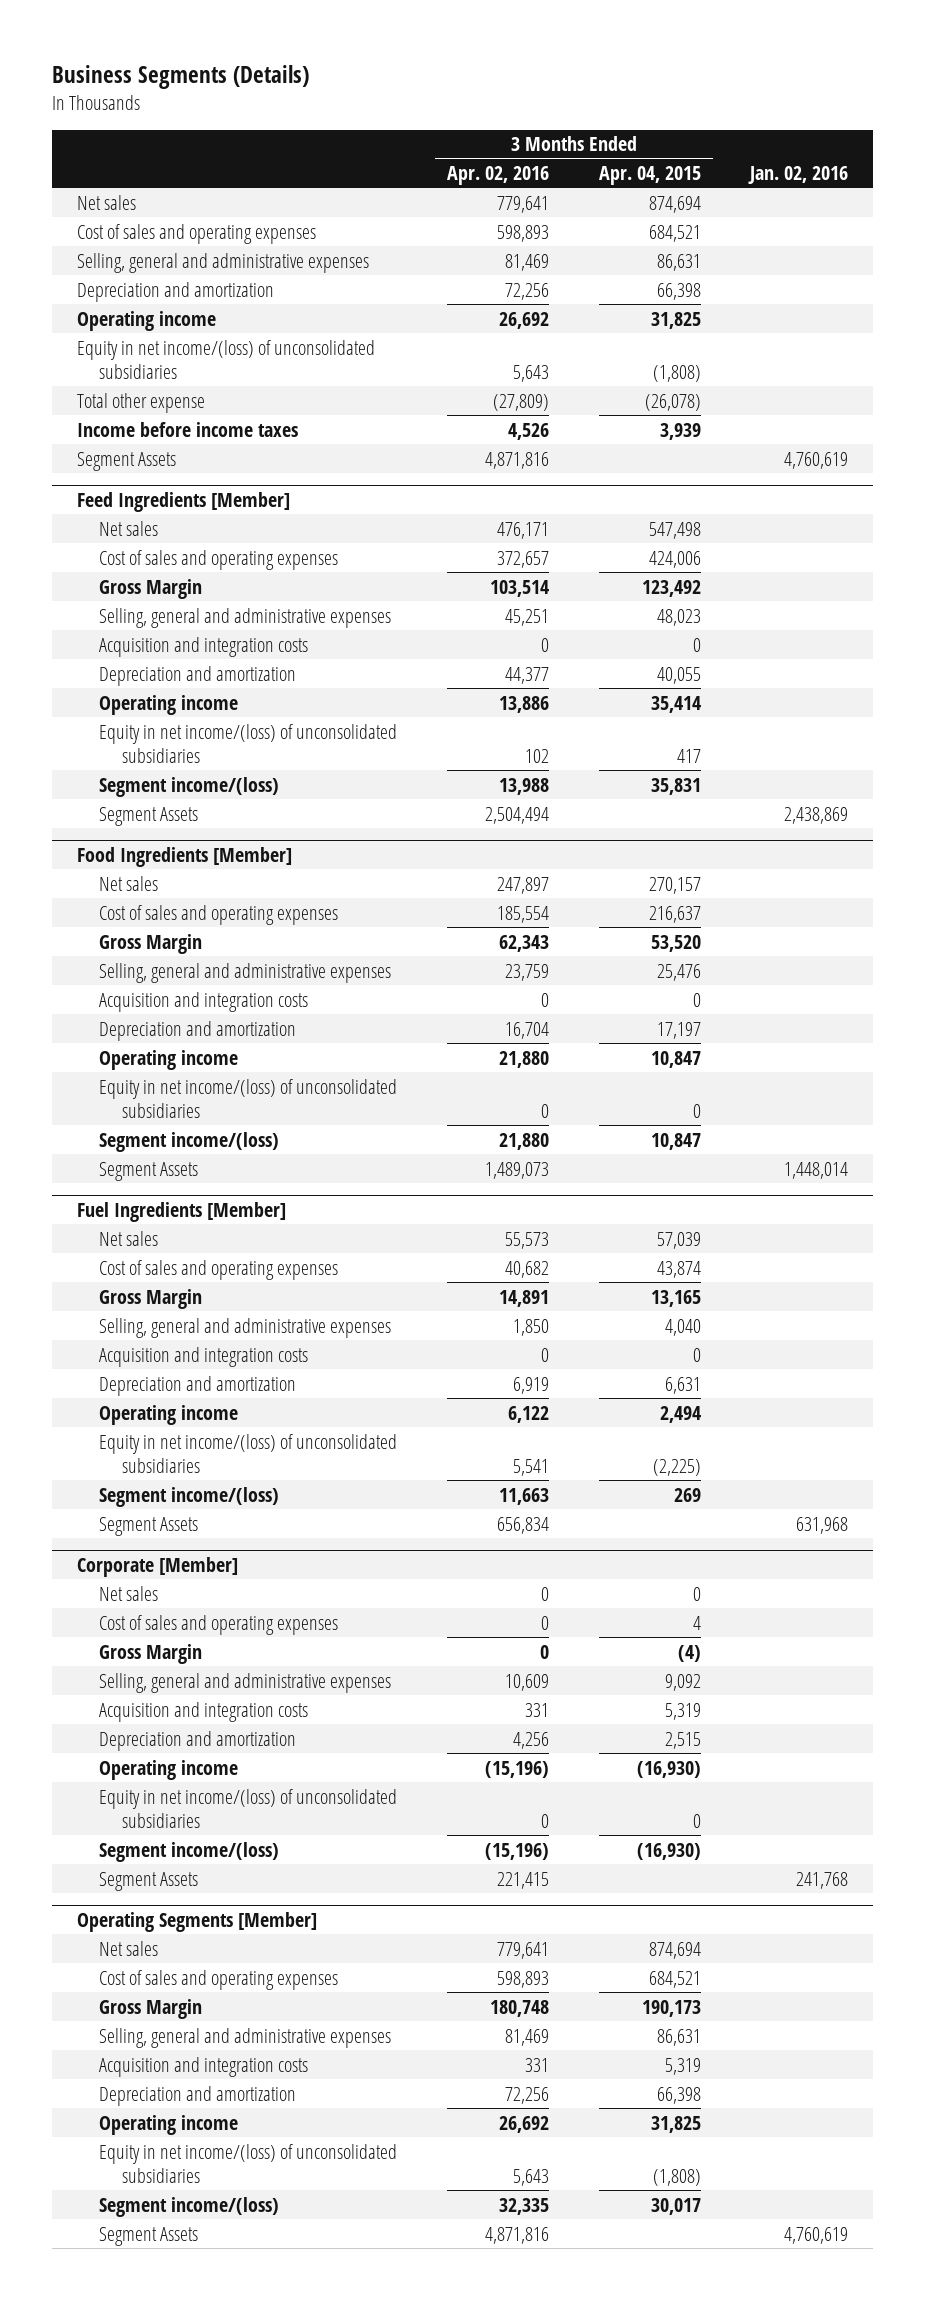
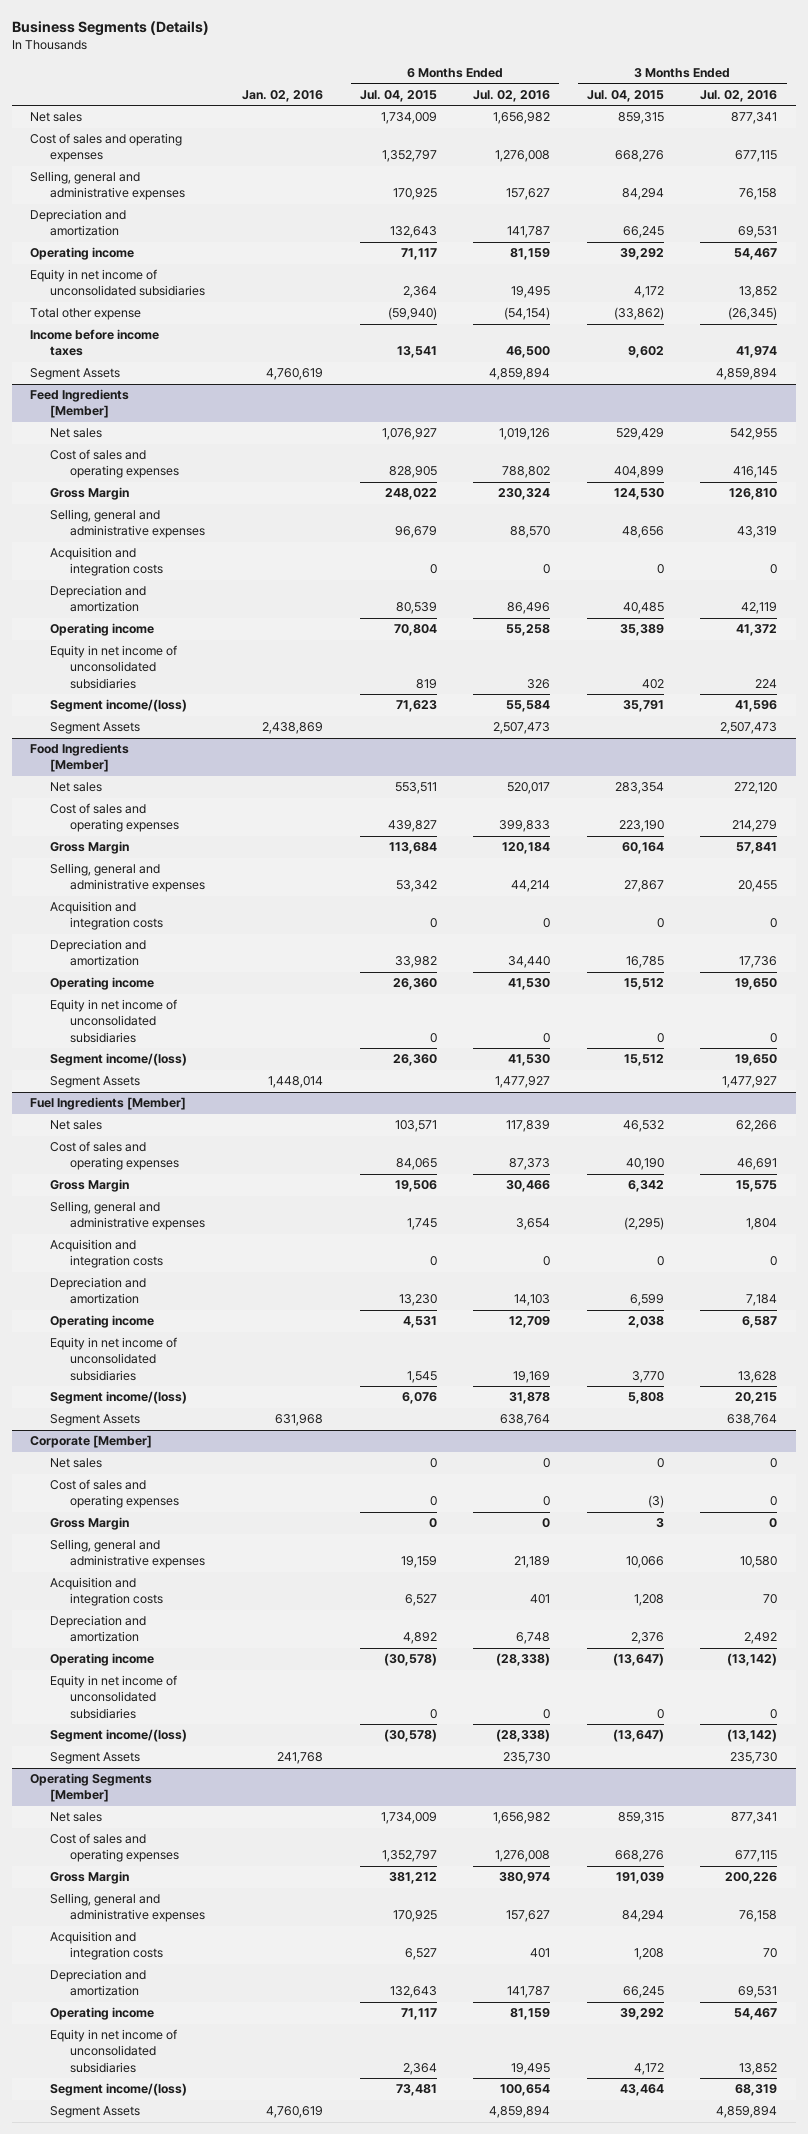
- | 3 Months Ended Apr. 02, 2016 | 3 Months Ended Apr. 04, 2015 | Jan. 02, 2016
+ | Jan. 02, 2016 | 6 Months Ended Jul. 04, 2015 | 6 Months Ended Jul. 02, 2016 | 3 Months Ended Jul. 04, 2015 | 3 Months Ended Jul. 02, 2016
- Equity in net income/(loss) of unconsolidated subsidiaries | 5,643 | (1,808) |
+ Equity in net income of unconsolidated subsidiaries | | 2,364 | 19,495 | 4,172 | 13,852
@ Feed Ingredients [Member]
- Equity in net income/(loss) of unconsolidated subsidiaries | 102 | 417 |
+ Equity in net income of unconsolidated subsidiaries | | 819 | 326 | 402 | 224
@ Food Ingredients [Member]
- Equity in net income/(loss) of unconsolidated subsidiaries | 0 | 0 |
+ Equity in net income of unconsolidated subsidiaries | | 0 | 0 | 0 | 0
@ Fuel Ingredients [Member]
- Equity in net income/(loss) of unconsolidated subsidiaries | 5,541 | (2,225) |
+ Equity in net income of unconsolidated subsidiaries | | 1,545 | 19,169 | 3,770 | 13,628
@ Corporate [Member]
- Equity in net income/(loss) of unconsolidated subsidiaries | 0 | 0 |
+ Equity in net income of unconsolidated subsidiaries | | 0 | 0 | 0 | 0
@ Operating Segments [Member]
- Equity in net income/(loss) of unconsolidated subsidiaries | 5,643 | (1,808) |
+ Equity in net income of unconsolidated subsidiaries | | 2,364 | 19,495 | 4,172 | 13,852

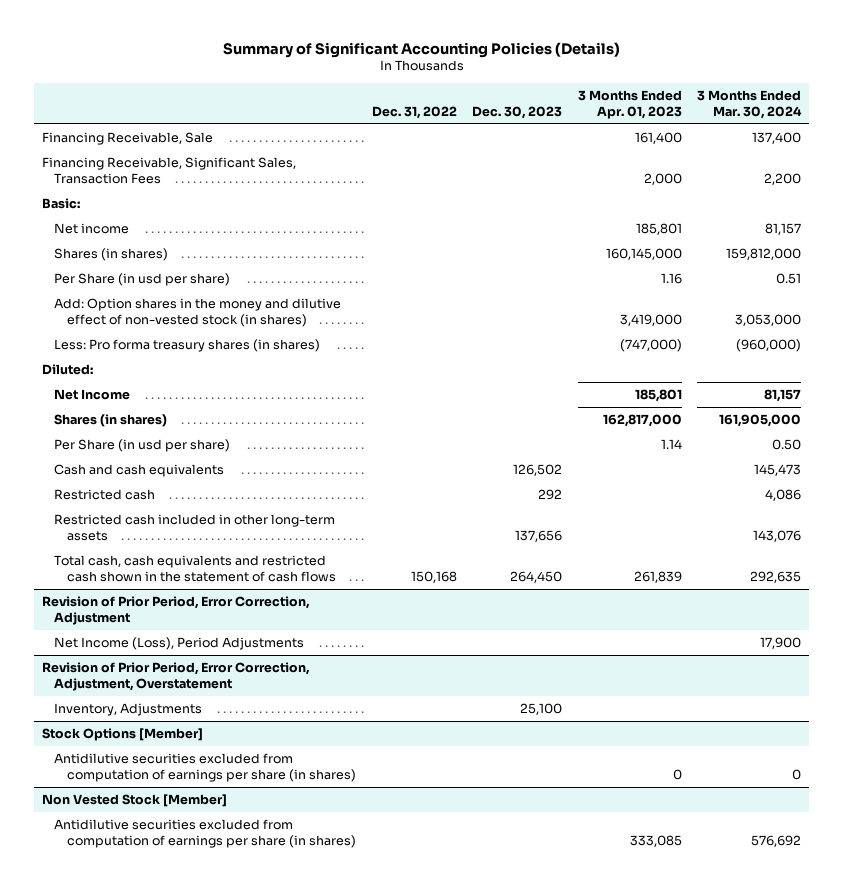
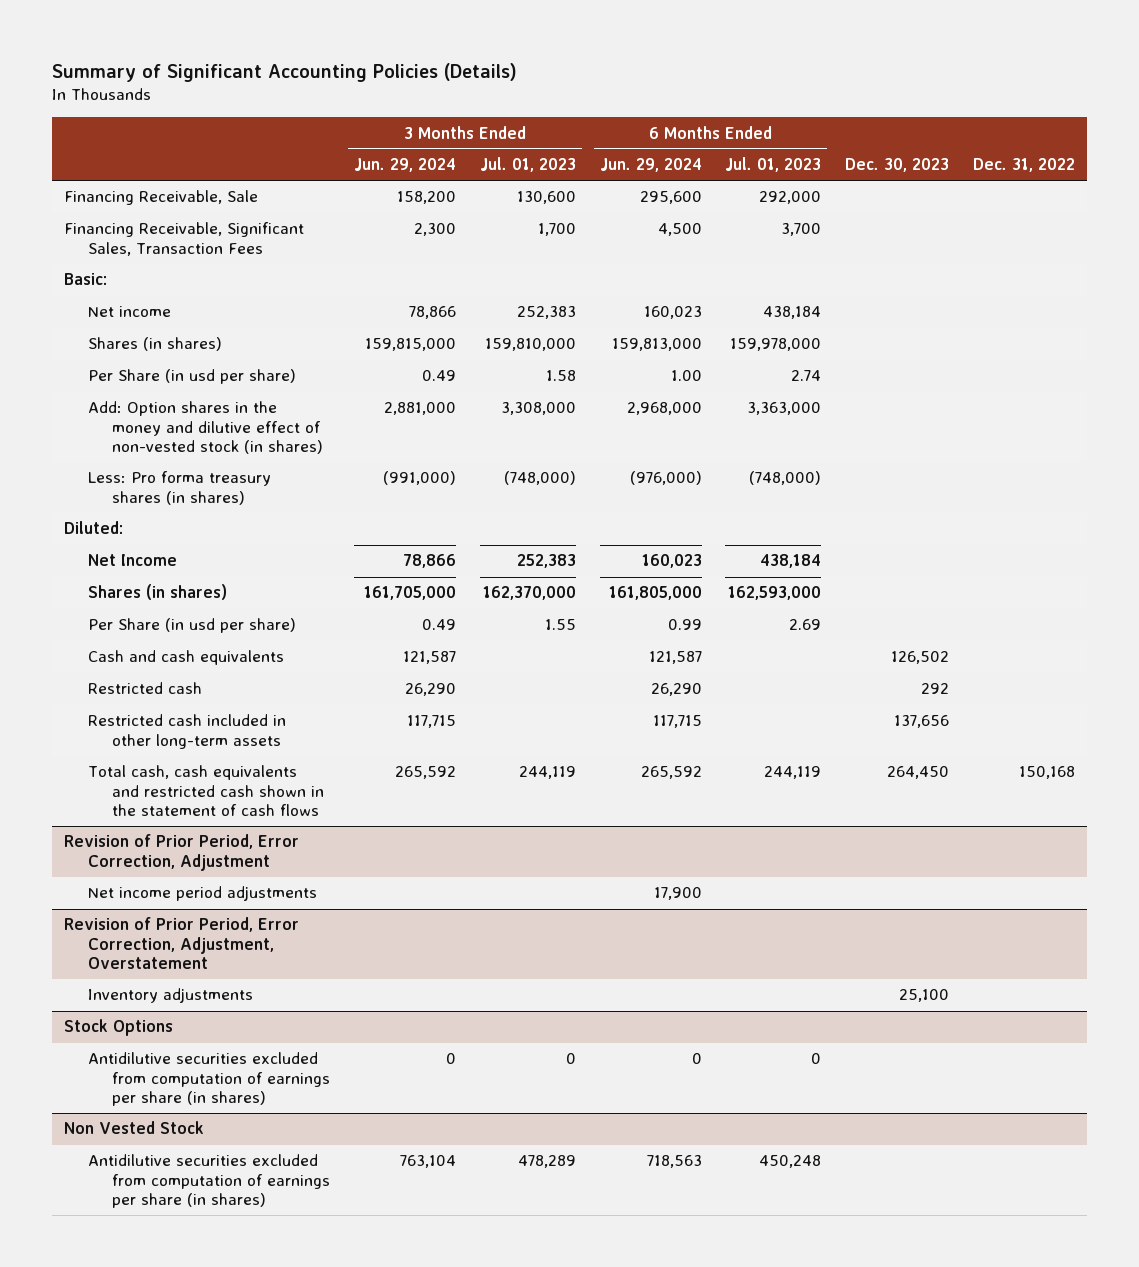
- | Dec. 31, 2022 | Dec. 30, 2023 | 3 Months Ended Apr. 01, 2023 | 3 Months Ended Mar. 30, 2024
+ | 3 Months Ended Jun. 29, 2024 | 3 Months Ended Jul. 01, 2023 | 6 Months Ended Jun. 29, 2024 | 6 Months Ended Jul. 01, 2023 | Dec. 30, 2023 | Dec. 31, 2022
@ Revision of Prior Period, Error Correction, Adjustment
- Net Income (Loss), Period Adjustments | | | | 17,900
+ Net income period adjustments | | | 17,900 | | |
@ Revision of Prior Period, Error Correction, Adjustment, Overstatement
- Inventory, Adjustments | | 25,100 | |
- Stock Options [Member]
@ Revision of Prior Period, Error Correction, Adjustment, Overstatement
+ Inventory adjustments | | | | | 25,100 |
+ Stock Options
- Non Vested Stock [Member]
+ Non Vested Stock

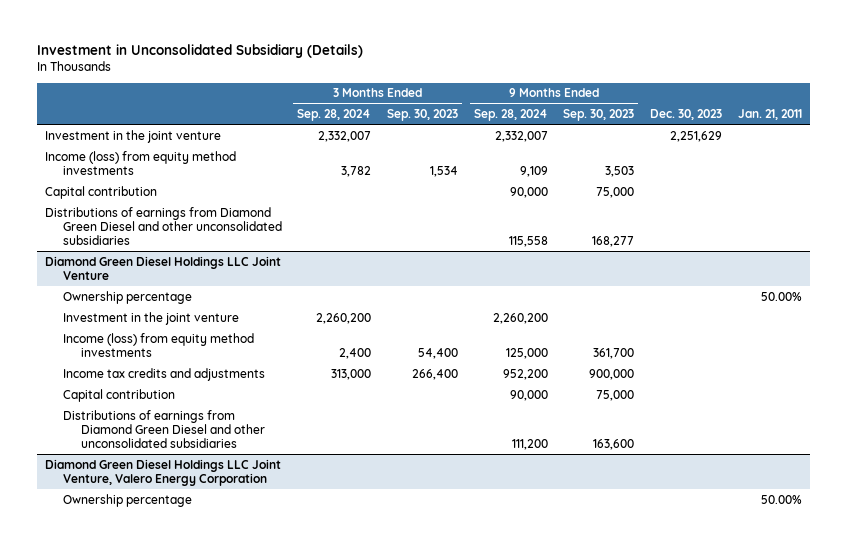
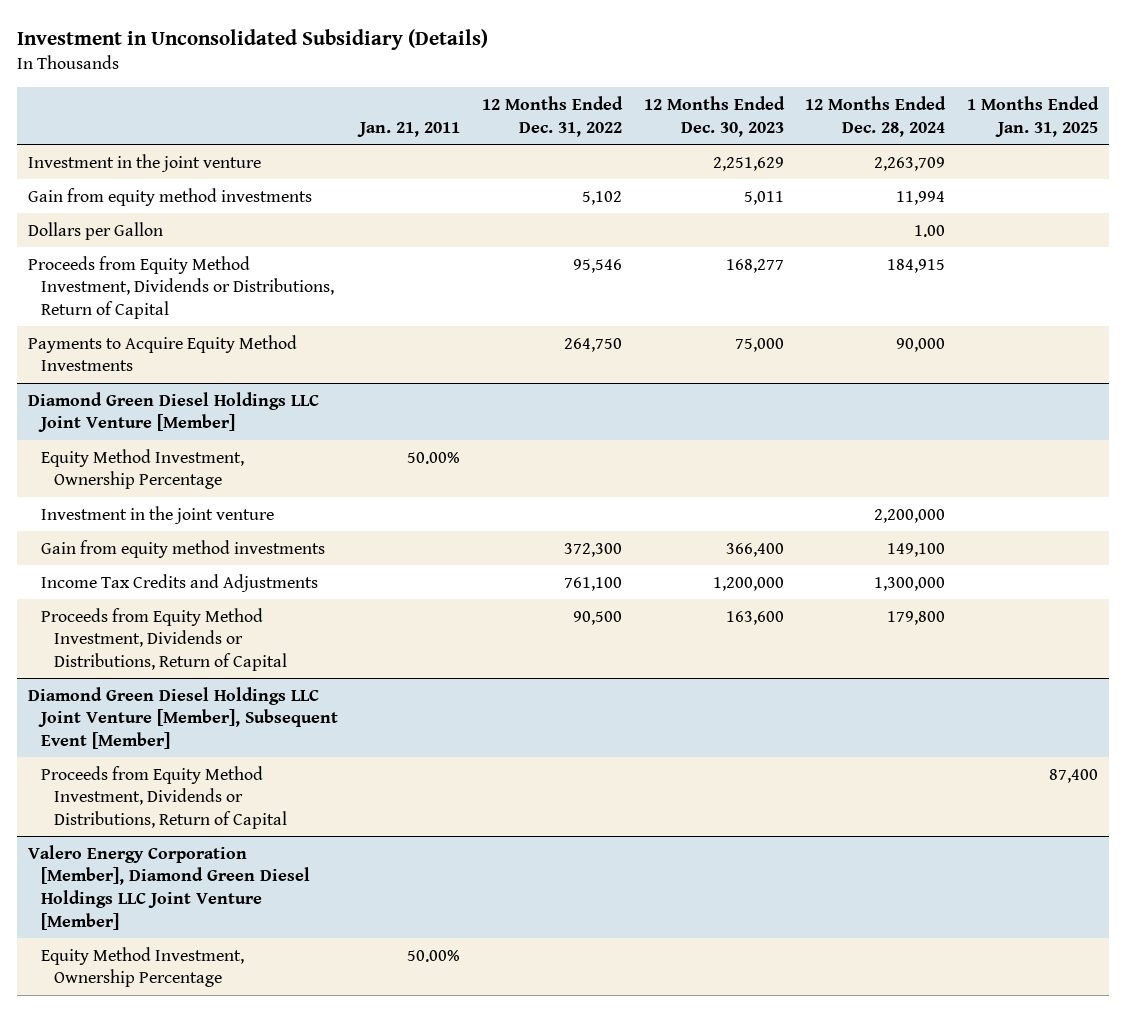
- | 3 Months Ended Sep. 28, 2024 | 3 Months Ended Sep. 30, 2023 | 9 Months Ended Sep. 28, 2024 | 9 Months Ended Sep. 30, 2023 | Dec. 30, 2023 | Jan. 21, 2011
+ | Jan. 21, 2011 | 12 Months Ended Dec. 31, 2022 | 12 Months Ended Dec. 30, 2023 | 12 Months Ended Dec. 28, 2024 | 1 Months Ended Jan. 31, 2025
- Income (loss) from equity method investments | 3,782 | 1,534 | 9,109 | 3,503 | |
- Capital contribution | | | 90,000 | 75,000 | |
- Distributions of earnings from Diamond Green Diesel and other unconsolidated subsidiaries | | | 115,558 | 168,277 | |
- Diamond Green Diesel Holdings LLC Joint Venture
- Ownership percentage | | | | | | 50.00%
+ Gain from equity method investments | | 5,102 | 5,011 | 11,994 |
+ Dollars per Gallon | | | | 1.00 |
+ Proceeds from Equity Method Investment, Dividends or Distributions, Return of Capital | | 95,546 | 168,277 | 184,915 |
+ Payments to Acquire Equity Method Investments | | 264,750 | 75,000 | 90,000 |
+ Diamond Green Diesel Holdings LLC Joint Venture [Member]
+ Equity Method Investment, Ownership Percentage | 50.00% | | | |
- Income (loss) from equity method investments | 2,400 | 54,400 | 125,000 | 361,700 | |
- Income tax credits and adjustments | 313,000 | 266,400 | 952,200 | 900,000 | |
- Capital contribution | | | 90,000 | 75,000 | |
- Distributions of earnings from Diamond Green Diesel and other unconsolidated subsidiaries | | | 111,200 | 163,600 | |
- Diamond Green Diesel Holdings LLC Joint Venture, Valero Energy Corporation
- Ownership percentage | | | | | | 50.00%
+ Gain from equity method investments | | 372,300 | 366,400 | 149,100 |
+ Income Tax Credits and Adjustments | | 761,100 | 1,200,000 | 1,300,000 |
+ Proceeds from Equity Method Investment, Dividends or Distributions, Return of Capital | | 90,500 | 163,600 | 179,800 |
+ Diamond Green Diesel Holdings LLC Joint Venture [Member], Subsequent Event [Member]
+ Proceeds from Equity Method Investment, Dividends or Distributions, Return of Capital | | | | | 87,400
+ Valero Energy Corporation [Member], Diamond Green Diesel Holdings LLC Joint Venture [Member]
+ Equity Method Investment, Ownership Percentage | 50.00% | | | |

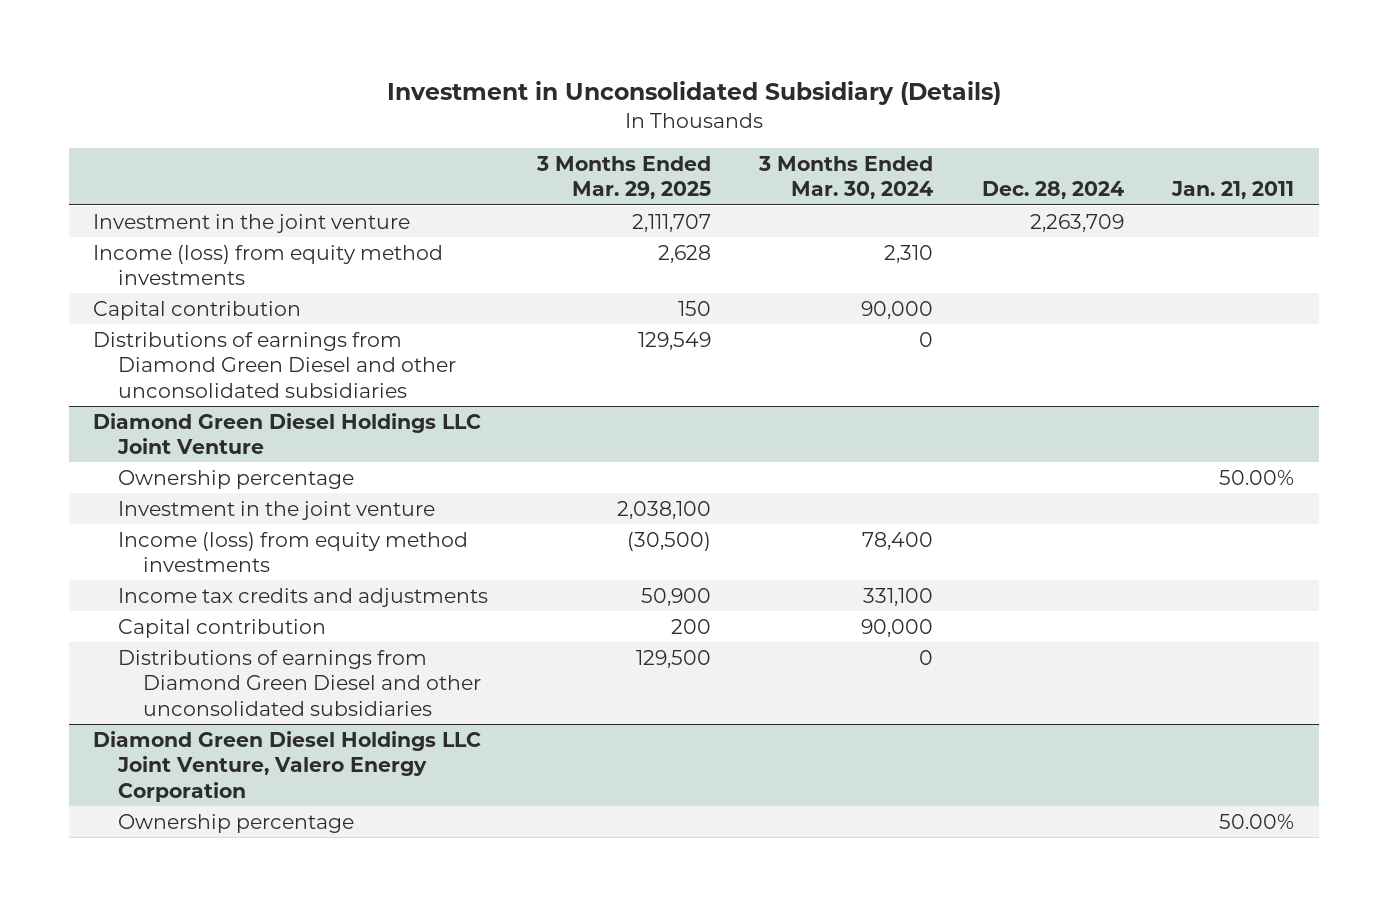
- | Jan. 21, 2011 | 12 Months Ended Dec. 31, 2022 | 12 Months Ended Dec. 30, 2023 | 12 Months Ended Dec. 28, 2024 | 1 Months Ended Jan. 31, 2025
+ | 3 Months Ended Mar. 29, 2025 | 3 Months Ended Mar. 30, 2024 | Dec. 28, 2024 | Jan. 21, 2011
- Gain from equity method investments | | 5,102 | 5,011 | 11,994 |
- Dollars per Gallon | | | | 1.00 |
- Proceeds from Equity Method Investment, Dividends or Distributions, Return of Capital | | 95,546 | 168,277 | 184,915 |
- Payments to Acquire Equity Method Investments | | 264,750 | 75,000 | 90,000 |
- Diamond Green Diesel Holdings LLC Joint Venture [Member]
- Equity Method Investment, Ownership Percentage | 50.00% | | | |
+ Income (loss) from equity method investments | 2,628 | 2,310 | |
+ Capital contribution | 150 | 90,000 | |
+ Distributions of earnings from Diamond Green Diesel and other unconsolidated subsidiaries | 129,549 | 0 | |
+ Diamond Green Diesel Holdings LLC Joint Venture
+ Ownership percentage | | | | 50.00%
- Gain from equity method investments | | 372,300 | 366,400 | 149,100 |
- Income Tax Credits and Adjustments | | 761,100 | 1,200,000 | 1,300,000 |
- Proceeds from Equity Method Investment, Dividends or Distributions, Return of Capital | | 90,500 | 163,600 | 179,800 |
- Diamond Green Diesel Holdings LLC Joint Venture [Member], Subsequent Event [Member]
- Proceeds from Equity Method Investment, Dividends or Distributions, Return of Capital | | | | | 87,400
- Valero Energy Corporation [Member], Diamond Green Diesel Holdings LLC Joint Venture [Member]
- Equity Method Investment, Ownership Percentage | 50.00% | | | |
+ Income (loss) from equity method investments | (30,500) | 78,400 | |
+ Income tax credits and adjustments | 50,900 | 331,100 | |
+ Capital contribution | 200 | 90,000 | |
+ Distributions of earnings from Diamond Green Diesel and other unconsolidated subsidiaries | 129,500 | 0 | |
+ Diamond Green Diesel Holdings LLC Joint Venture, Valero Energy Corporation
+ Ownership percentage | | | | 50.00%

